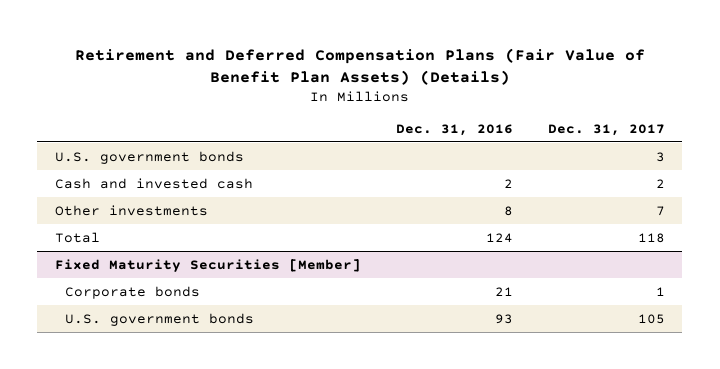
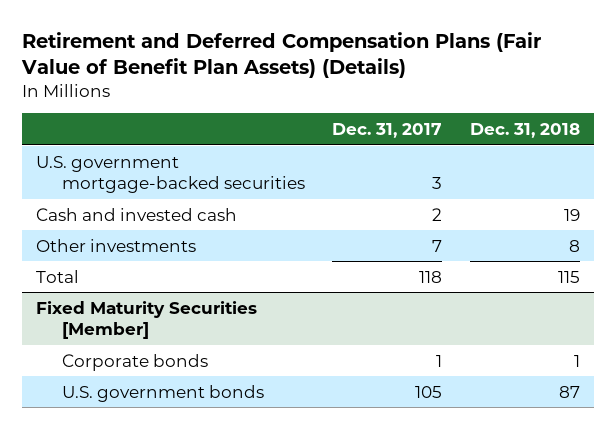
- | Dec. 31, 2016 | Dec. 31, 2017
+ | Dec. 31, 2017 | Dec. 31, 2018
- U.S. government bonds | | 3
+ U.S. government mortgage-backed securities | 3 |

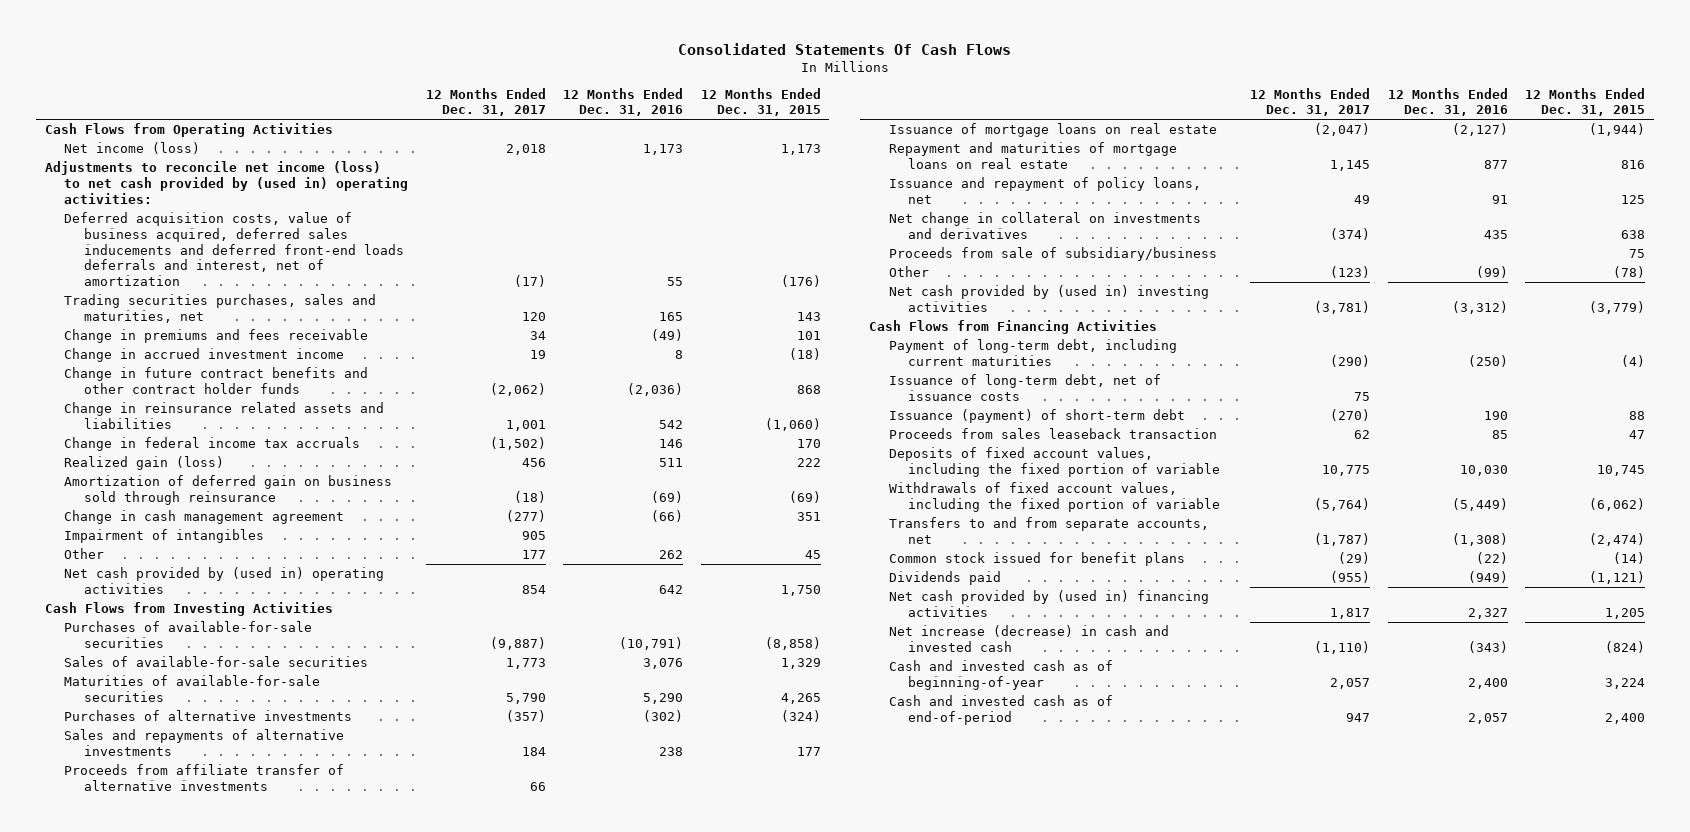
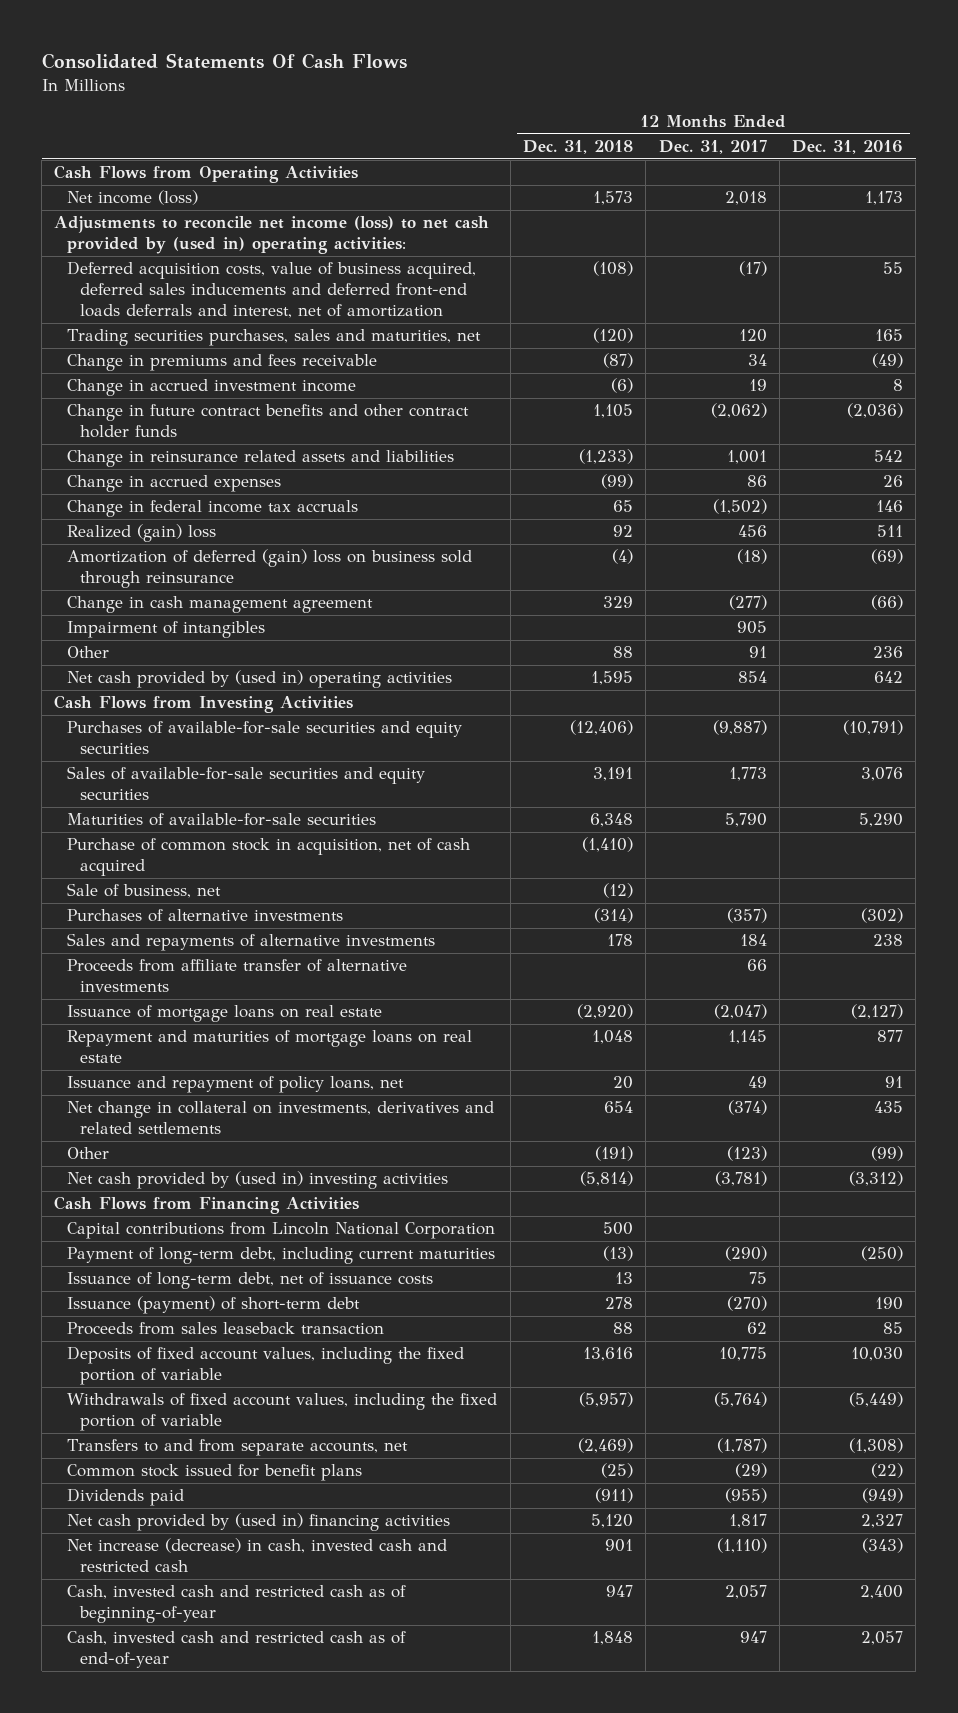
- | 12 Months Ended Dec. 31, 2017 | 12 Months Ended Dec. 31, 2016 | 12 Months Ended Dec. 31, 2015
+ | 12 Months Ended Dec. 31, 2018 | 12 Months Ended Dec. 31, 2017 | 12 Months Ended Dec. 31, 2016
+ Change in accrued expenses | (99) | 86 | 26
- Realized gain (loss) | 456 | 511 | 222
- Amortization of deferred gain on business sold through reinsurance | (18) | (69) | (69)
+ Realized (gain) loss | 92 | 456 | 511
+ Amortization of deferred (gain) loss on business sold through reinsurance | (4) | (18) | (69)
- Other | 177 | 262 | 45
+ Other | 88 | 91 | 236
- Purchases of available-for-sale securities | (9,887) | (10,791) | (8,858)
- Sales of available-for-sale securities | 1,773 | 3,076 | 1,329
+ Purchases of available-for-sale securities and equity securities | (12,406) | (9,887) | (10,791)
+ Sales of available-for-sale securities and equity securities | 3,191 | 1,773 | 3,076
+ Purchase of common stock in acquisition, net of cash acquired | (1,410) | |
+ Sale of business, net | (12) | |
- Net change in collateral on investments and derivatives | (374) | 435 | 638
- Proceeds from sale of subsidiary/business | | | 75
+ Net change in collateral on investments, derivatives and related settlements | 654 | (374) | 435
+ Capital contributions from Lincoln National Corporation | 500 | |
- Net increase (decrease) in cash and invested cash | (1,110) | (343) | (824)
- Cash and invested cash as of beginning-of-year | 2,057 | 2,400 | 3,224
- Cash and invested cash as of end-of-period | 947 | 2,057 | 2,400
+ Net increase (decrease) in cash, invested cash and restricted cash | 901 | (1,110) | (343)
+ Cash, invested cash and restricted cash as of beginning-of-year | 947 | 2,057 | 2,400
+ Cash, invested cash and restricted cash as of end-of-year | 1,848 | 947 | 2,057

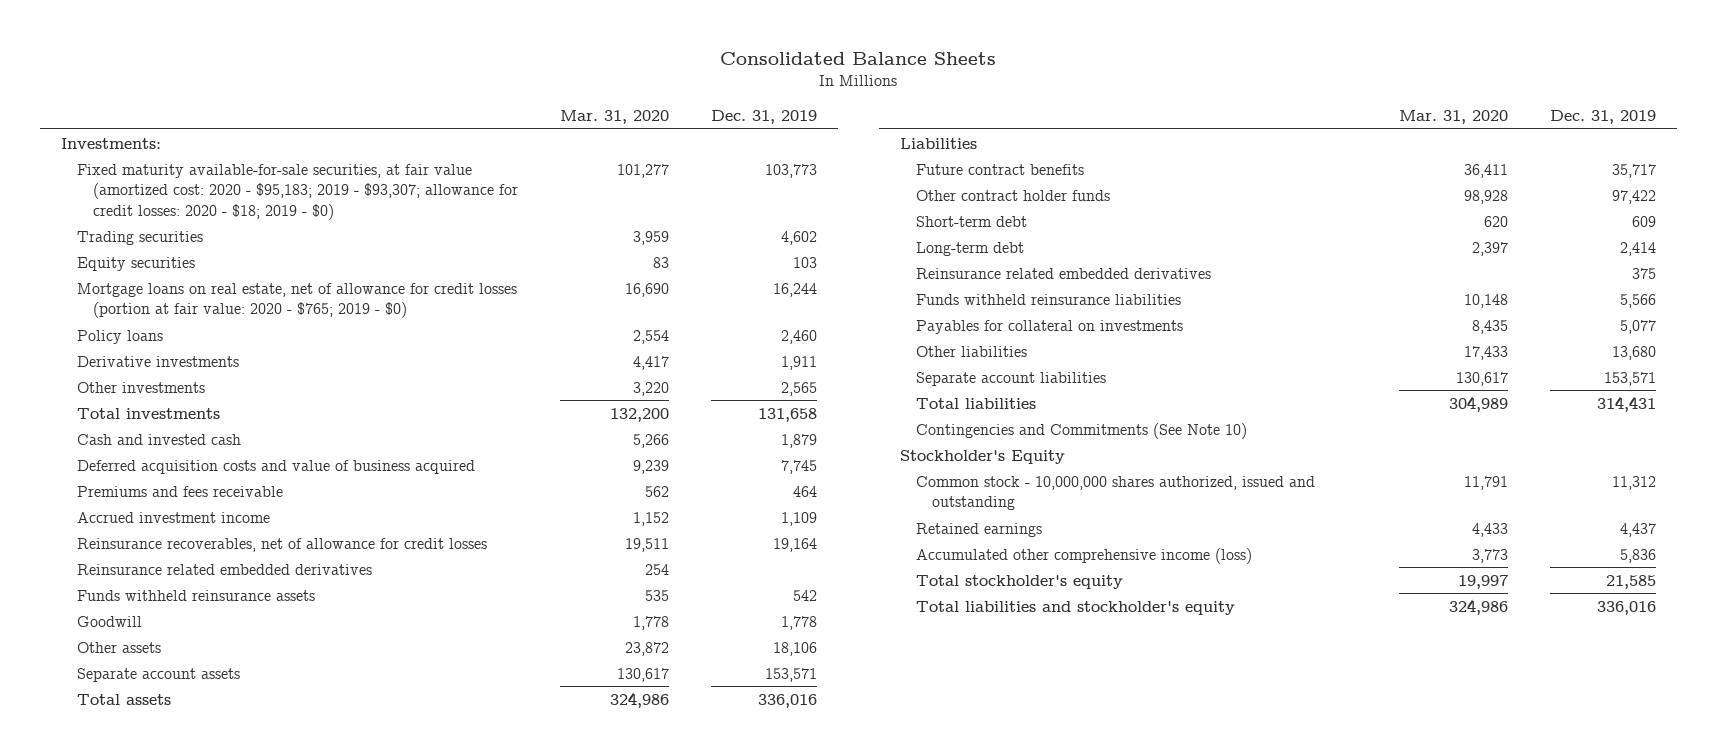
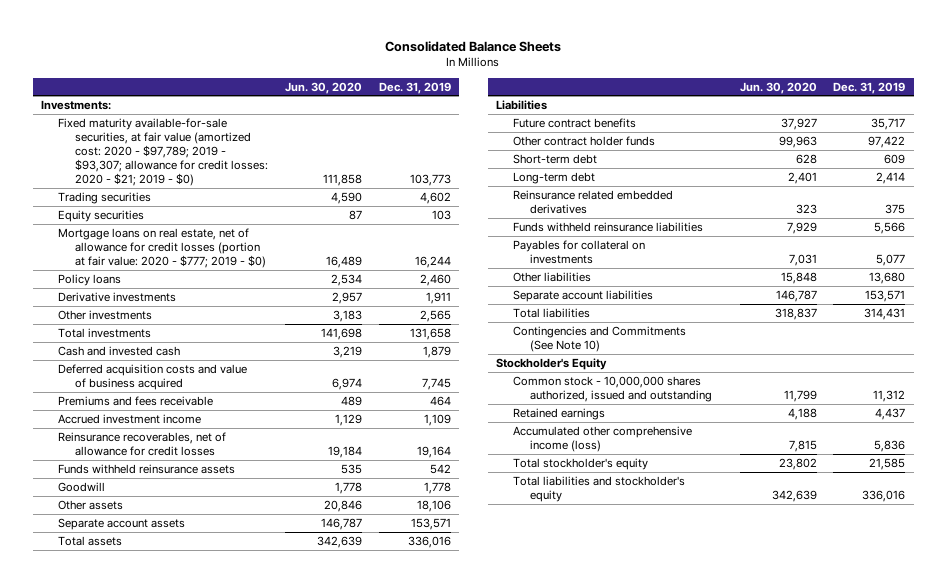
- | Mar. 31, 2020 | Dec. 31, 2019
+ | Jun. 30, 2020 | Dec. 31, 2019
- Fixed maturity available-for-sale securities, at fair value (amortized cost: 2020 - $95,183; 2019 - $93,307; allowance for credit losses: 2020 - $18; 2019 - $0) | 101,277 | 103,773
+ Fixed maturity available-for-sale securities, at fair value (amortized cost: 2020 - $97,789; 2019 - $93,307; allowance for credit losses: 2020 - $21; 2019 - $0) | 111,858 | 103,773
- Mortgage loans on real estate, net of allowance for credit losses (portion at fair value: 2020 - $765; 2019 - $0) | 16,690 | 16,244
+ Mortgage loans on real estate, net of allowance for credit losses (portion at fair value: 2020 - $777; 2019 - $0) | 16,489 | 16,244
- Reinsurance related embedded derivatives | 254 |

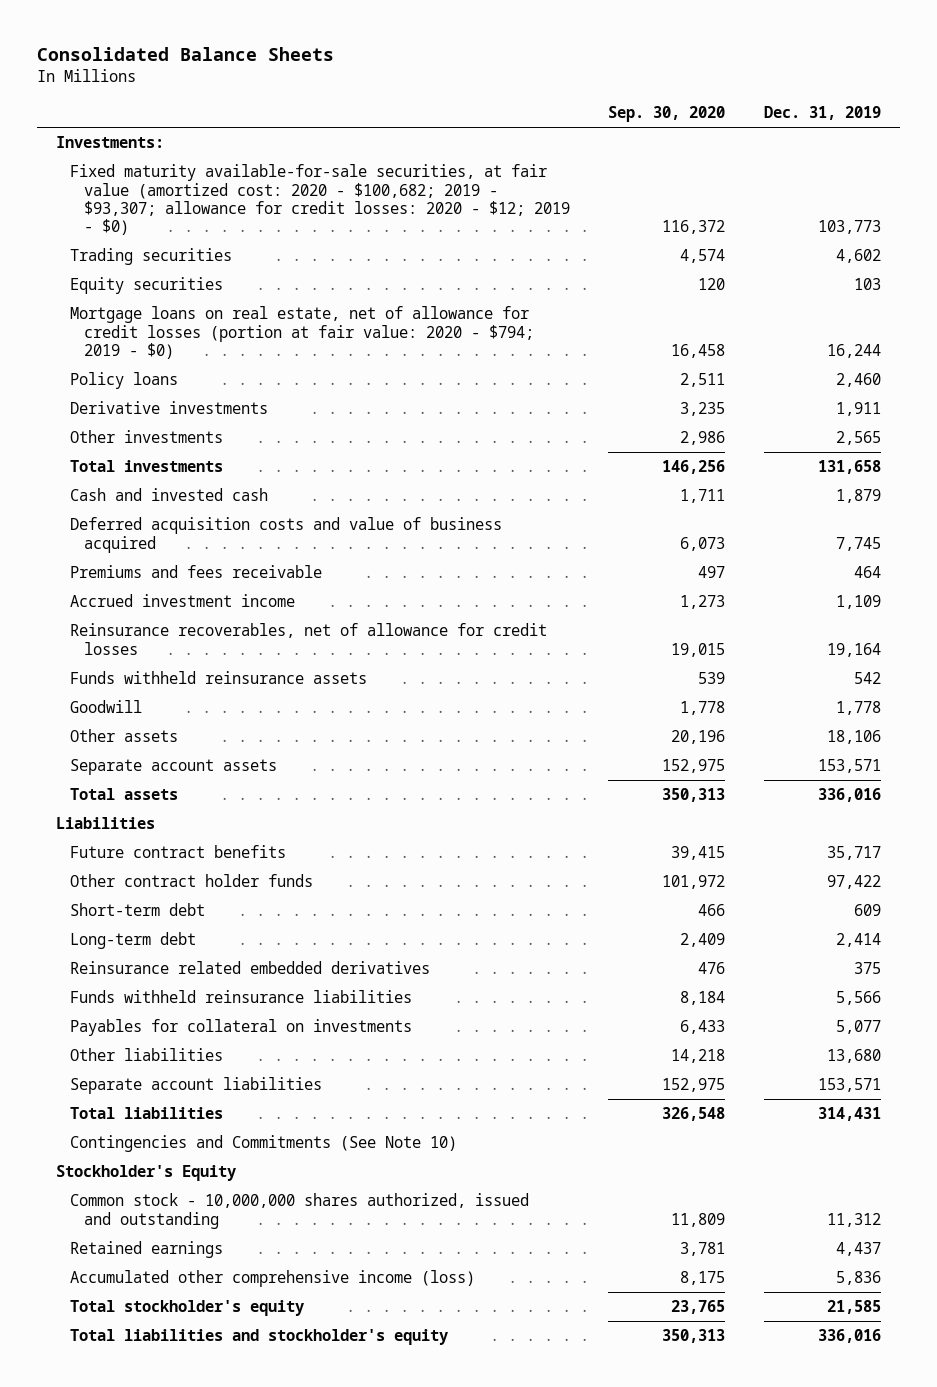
- | Jun. 30, 2020 | Dec. 31, 2019
+ | Sep. 30, 2020 | Dec. 31, 2019
- Fixed maturity available-for-sale securities, at fair value (amortized cost: 2020 - $97,789; 2019 - $93,307; allowance for credit losses: 2020 - $21; 2019 - $0) | 111,858 | 103,773
+ Fixed maturity available-for-sale securities, at fair value (amortized cost: 2020 - $100,682; 2019 - $93,307; allowance for credit losses: 2020 - $12; 2019 - $0) | 116,372 | 103,773
- Mortgage loans on real estate, net of allowance for credit losses (portion at fair value: 2020 - $777; 2019 - $0) | 16,489 | 16,244
+ Mortgage loans on real estate, net of allowance for credit losses (portion at fair value: 2020 - $794; 2019 - $0) | 16,458 | 16,244

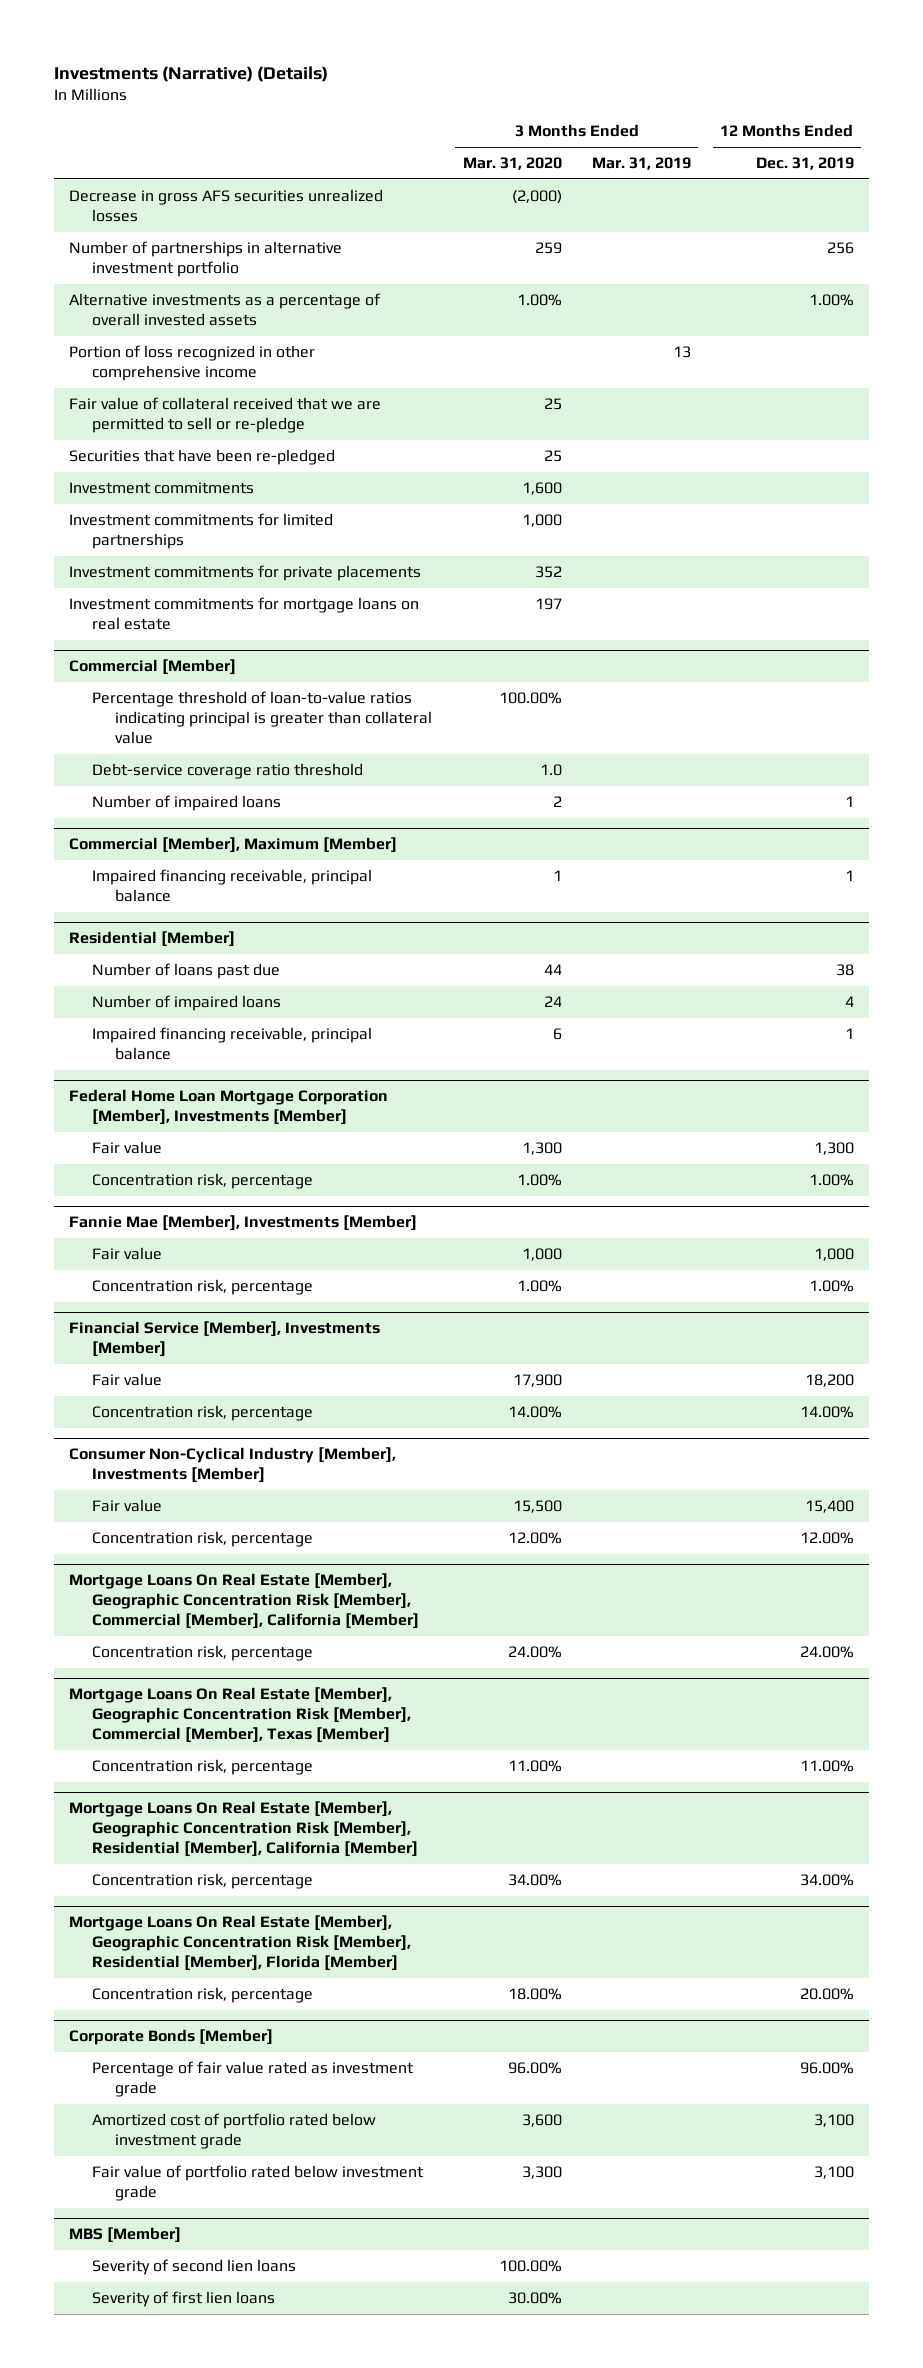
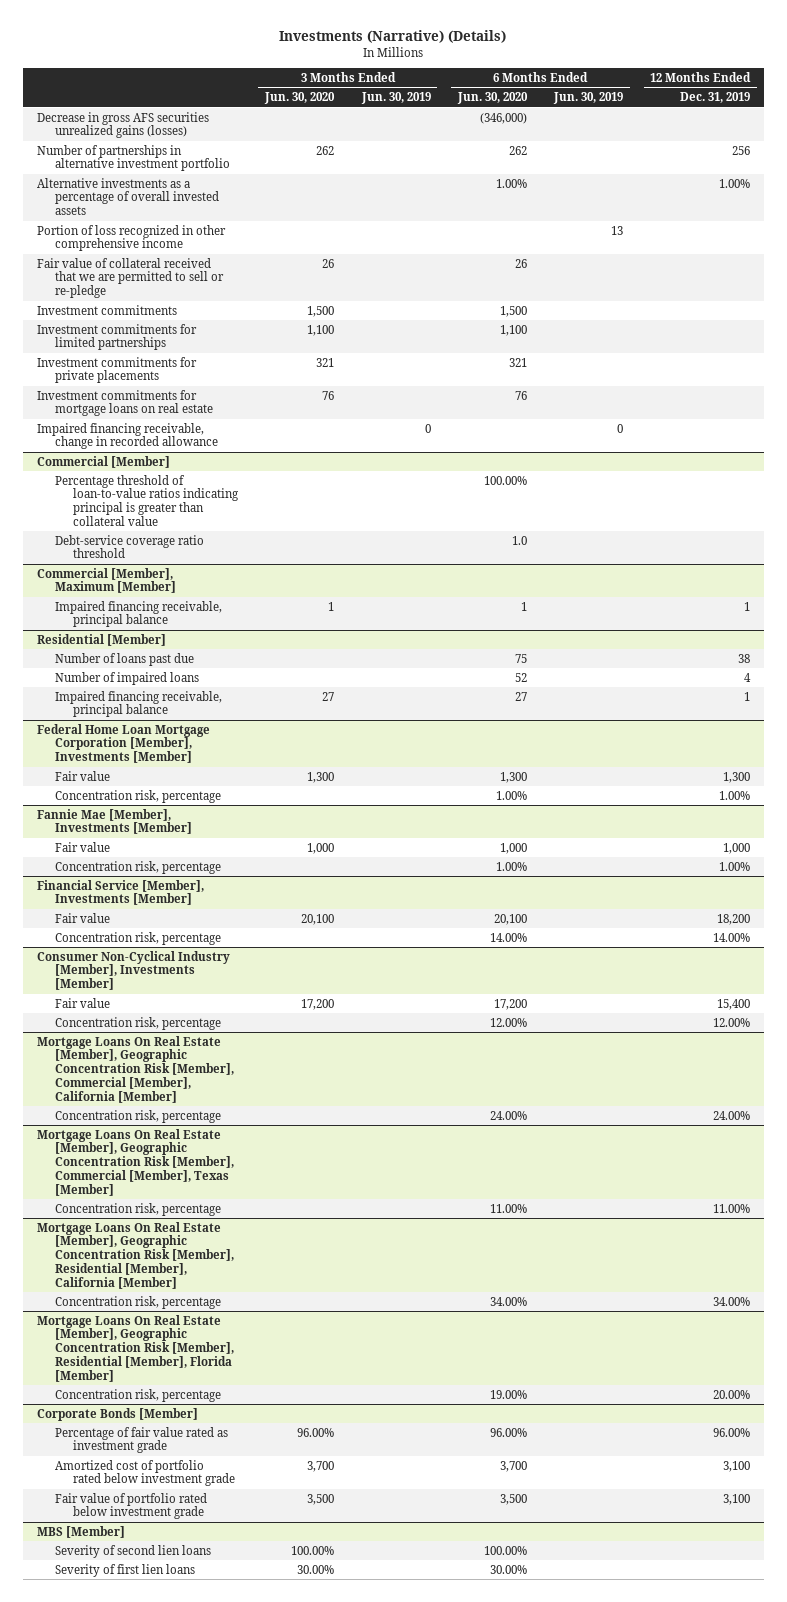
- | 3 Months Ended Mar. 31, 2020 | 3 Months Ended Mar. 31, 2019 | 12 Months Ended Dec. 31, 2019
+ | 3 Months Ended Jun. 30, 2020 | 3 Months Ended Jun. 30, 2019 | 6 Months Ended Jun. 30, 2020 | 6 Months Ended Jun. 30, 2019 | 12 Months Ended Dec. 31, 2019
- Decrease in gross AFS securities unrealized losses | (2,000) | |
+ Decrease in gross AFS securities unrealized gains (losses) | | | (346,000) | |
- Securities that have been re-pledged | 25 | |
+ Impaired financing receivable, change in recorded allowance | | 0 | | 0 |
@ Commercial [Member]
- Number of impaired loans | 2 | | 1

